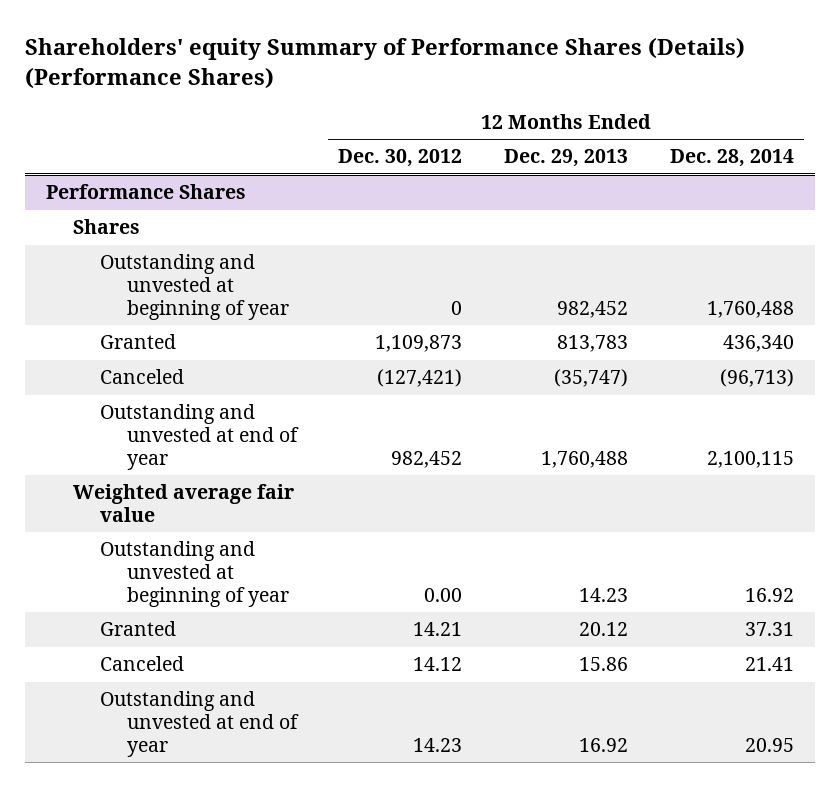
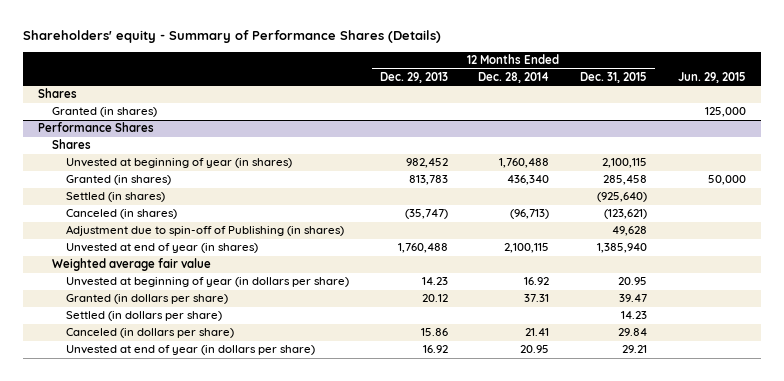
- Shareholders' equity Summary of Performance Shares (Details) (Performance Shares)
+ Shareholders' equity - Summary of Performance Shares (Details)
- | 12 Months Ended Dec. 30, 2012 | 12 Months Ended Dec. 29, 2013 | 12 Months Ended Dec. 28, 2014
+ | 12 Months Ended Dec. 29, 2013 | 12 Months Ended Dec. 28, 2014 | 12 Months Ended Dec. 31, 2015 | Jun. 29, 2015
+ Shares
+ Granted (in shares) | | | | 125,000
@ Performance Shares
- Outstanding and unvested at beginning of year | 0 | 982,452 | 1,760,488
- Granted | 1,109,873 | 813,783 | 436,340
- Canceled | (127,421) | (35,747) | (96,713)
- Outstanding and unvested at end of year | 982,452 | 1,760,488 | 2,100,115
+ Unvested at beginning of year (in shares) | 982,452 | 1,760,488 | 2,100,115 |
+ Granted (in shares) | 813,783 | 436,340 | 285,458 | 50,000
+ Settled (in shares) | | | (925,640) |
+ Canceled (in shares) | (35,747) | (96,713) | (123,621) |
+ Adjustment due to spin-off of Publishing (in shares) | | | 49,628 |
+ Unvested at end of year (in shares) | 1,760,488 | 2,100,115 | 1,385,940 |
- Outstanding and unvested at beginning of year | 0.00 | 14.23 | 16.92
- Granted | 14.21 | 20.12 | 37.31
- Canceled | 14.12 | 15.86 | 21.41
- Outstanding and unvested at end of year | 14.23 | 16.92 | 20.95
+ Unvested at beginning of year (in dollars per share) | 14.23 | 16.92 | 20.95 |
+ Granted (in dollars per share) | 20.12 | 37.31 | 39.47 |
+ Settled (in dollars per share) | | | 14.23 |
+ Canceled (in dollars per share) | 15.86 | 21.41 | 29.84 |
+ Unvested at end of year (in dollars per share) | 16.92 | 20.95 | 29.21 |

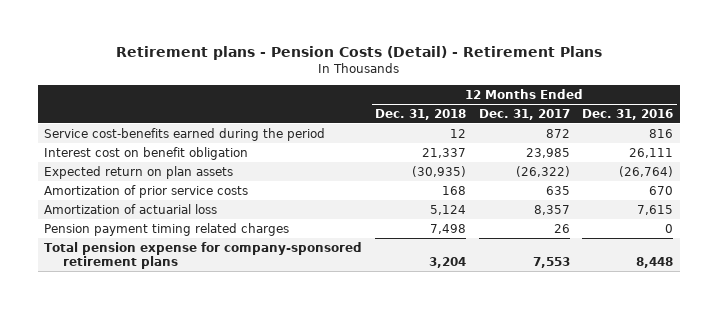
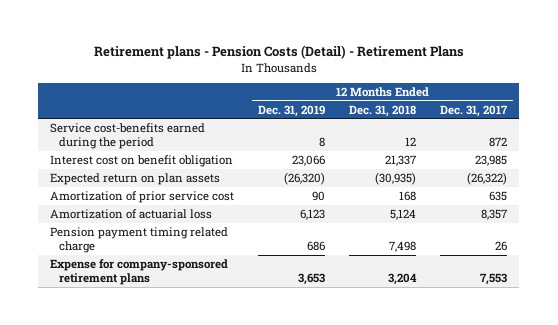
- | 12 Months Ended Dec. 31, 2018 | 12 Months Ended Dec. 31, 2017 | 12 Months Ended Dec. 31, 2016
+ | 12 Months Ended Dec. 31, 2019 | 12 Months Ended Dec. 31, 2018 | 12 Months Ended Dec. 31, 2017
- Amortization of prior service costs | 168 | 635 | 670
+ Amortization of prior service cost | 90 | 168 | 635
- Pension payment timing related charges | 7,498 | 26 | 0
- Total pension expense for company-sponsored retirement plans | 3,204 | 7,553 | 8,448
+ Pension payment timing related charge | 686 | 7,498 | 26
+ Expense for company-sponsored retirement plans | 3,653 | 3,204 | 7,553

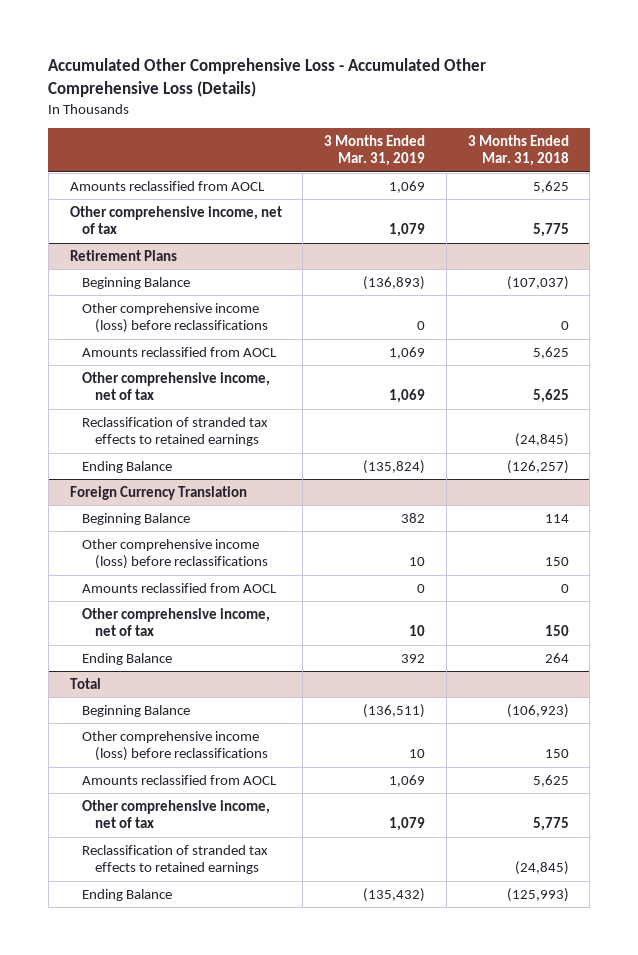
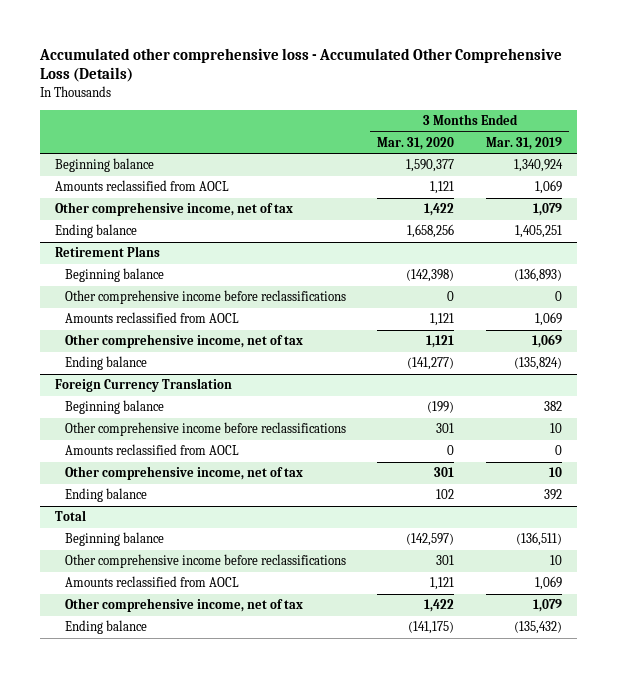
- Accumulated Other Comprehensive Loss - Accumulated Other Comprehensive Loss (Details)
+ Accumulated other comprehensive loss - Accumulated Other Comprehensive Loss (Details)
- | 3 Months Ended Mar. 31, 2019 | 3 Months Ended Mar. 31, 2018
+ | 3 Months Ended Mar. 31, 2020 | 3 Months Ended Mar. 31, 2019
+ Beginning balance | 1,590,377 | 1,340,924
+ Ending balance | 1,658,256 | 1,405,251
@ Retirement Plans
- Beginning Balance | (136,893) | (107,037)
- Other comprehensive income (loss) before reclassifications | 0 | 0
+ Beginning balance | (142,398) | (136,893)
+ Other comprehensive income before reclassifications | 0 | 0
- Reclassification of stranded tax effects to retained earnings | | (24,845)
- Ending Balance | (135,824) | (126,257)
+ Ending balance | (141,277) | (135,824)
@ Foreign Currency Translation
- Beginning Balance | 382 | 114
- Other comprehensive income (loss) before reclassifications | 10 | 150
+ Beginning balance | (199) | 382
+ Other comprehensive income before reclassifications | 301 | 10
- Ending Balance | 392 | 264
+ Ending balance | 102 | 392
@ Total
- Beginning Balance | (136,511) | (106,923)
- Other comprehensive income (loss) before reclassifications | 10 | 150
+ Beginning balance | (142,597) | (136,511)
+ Other comprehensive income before reclassifications | 301 | 10
- Reclassification of stranded tax effects to retained earnings | | (24,845)
- Ending Balance | (135,432) | (125,993)
+ Ending balance | (141,175) | (135,432)

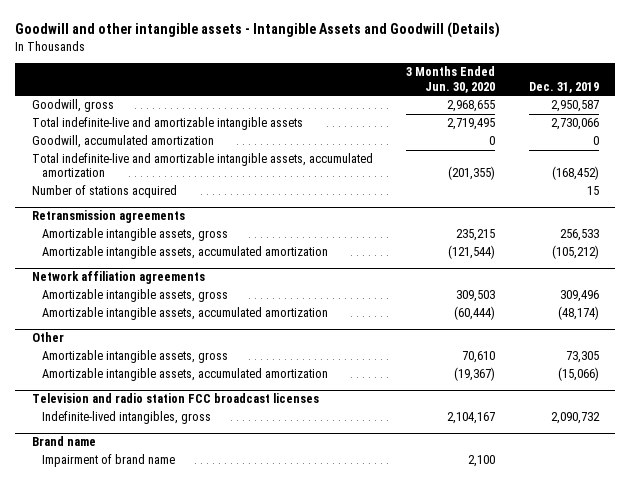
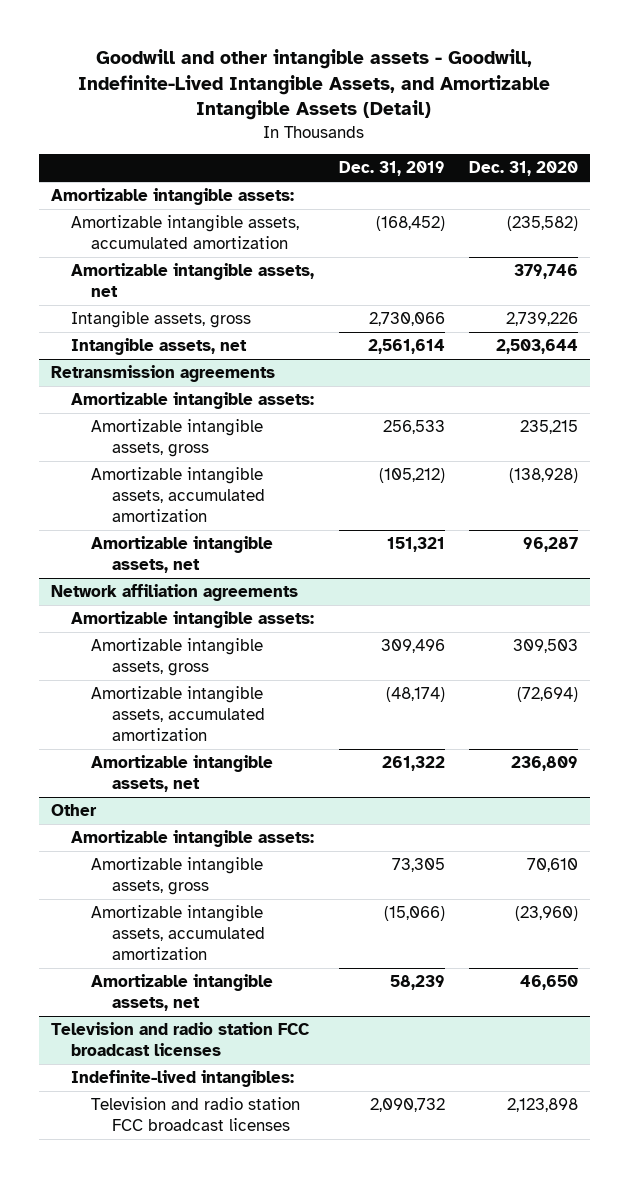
- Goodwill and other intangible assets - Intangible Assets and Goodwill (Details)
+ Goodwill and other intangible assets - Goodwill, Indefinite-Lived Intangible Assets, and Amortizable Intangible Assets (Detail)
- | 3 Months Ended Jun. 30, 2020 | Dec. 31, 2019
+ | Dec. 31, 2019 | Dec. 31, 2020
- Goodwill, gross | 2,968,655 | 2,950,587
- Total indefinite-live and amortizable intangible assets | 2,719,495 | 2,730,066
- Goodwill, accumulated amortization | 0 | 0
- Total indefinite-live and amortizable intangible assets, accumulated amortization | (201,355) | (168,452)
- Number of stations acquired | | 15
+ Amortizable intangible assets:
+ Amortizable intangible assets, accumulated amortization | (168,452) | (235,582)
+ Amortizable intangible assets, net | | 379,746
+ Intangible assets, gross | 2,730,066 | 2,739,226
+ Intangible assets, net | 2,561,614 | 2,503,644
@ Retransmission agreements
+ Amortizable intangible assets:
+ Amortizable intangible assets, net | 151,321 | 96,287
@ Network affiliation agreements
+ Amortizable intangible assets:
+ Amortizable intangible assets, net | 261,322 | 236,809
@ Other
+ Amortizable intangible assets:
+ Amortizable intangible assets, net | 58,239 | 46,650
@ Television and radio station FCC broadcast licenses
- Indefinite-lived intangibles, gross | 2,104,167 | 2,090,732
- Brand name
- Impairment of brand name | 2,100 |
@ Television and radio station FCC broadcast licenses
+ Indefinite-lived intangibles:
+ Television and radio station FCC broadcast licenses | 2,090,732 | 2,123,898

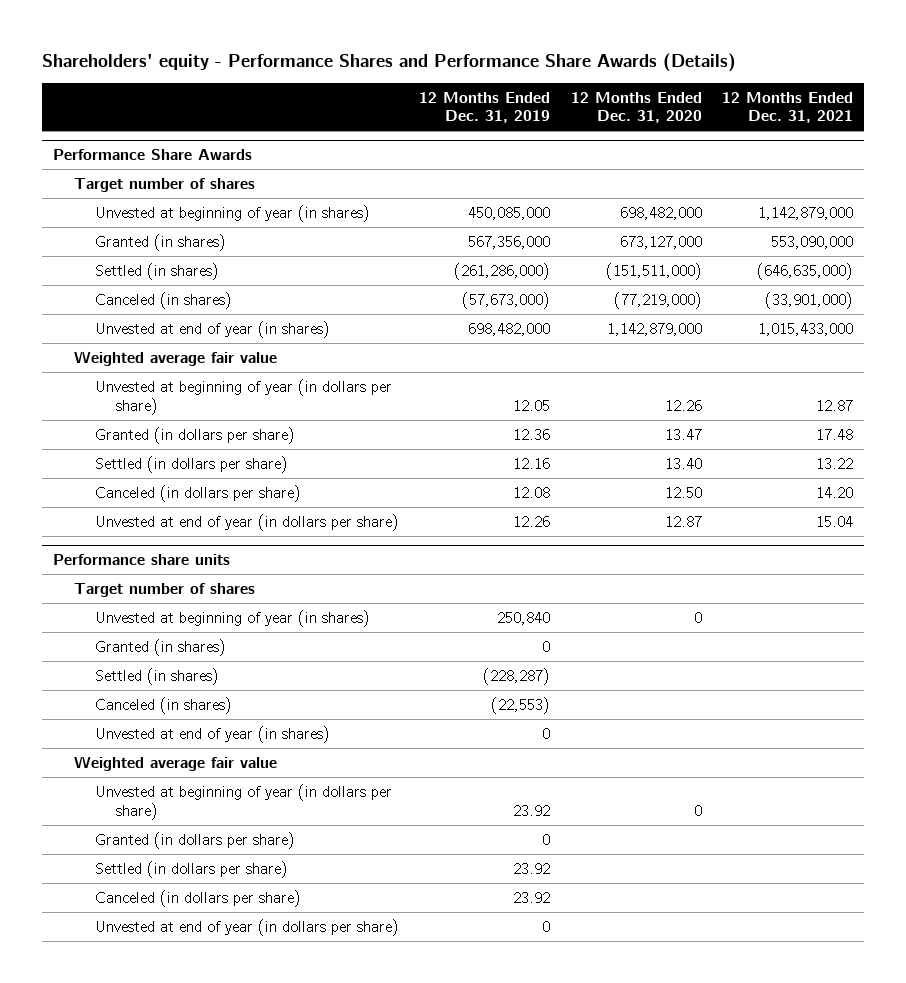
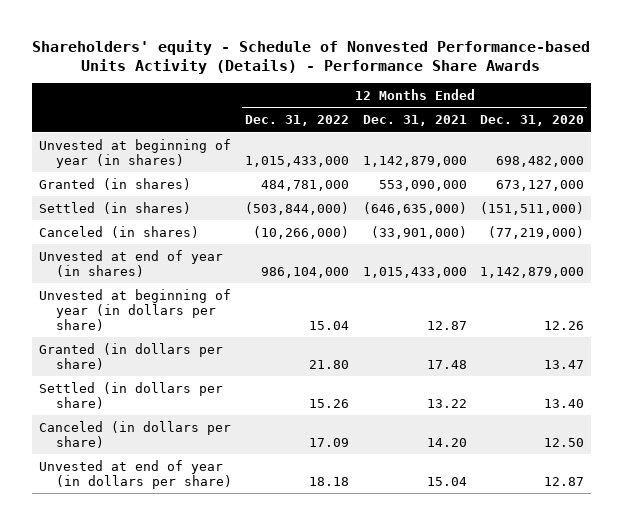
- Shareholders' equity - Performance Shares and Performance Share Awards (Details)
+ Shareholders' equity - Schedule of Nonvested Performance-based Units Activity (Details) - Performance Share Awards
- | 12 Months Ended Dec. 31, 2019 | 12 Months Ended Dec. 31, 2020 | 12 Months Ended Dec. 31, 2021
+ | 12 Months Ended Dec. 31, 2022 | 12 Months Ended Dec. 31, 2021 | 12 Months Ended Dec. 31, 2020
- Performance Share Awards
- Target number of shares
- Weighted average fair value
- Performance share units
- Target number of shares
- Unvested at beginning of year (in shares) | 250,840 | 0 |
- Granted (in shares) | 0 | |
- Settled (in shares) | (228,287) | |
- Canceled (in shares) | (22,553) | |
- Unvested at end of year (in shares) | 0 | |
- Weighted average fair value
- Unvested at beginning of year (in dollars per share) | 23.92 | 0 |
- Granted (in dollars per share) | 0 | |
- Settled (in dollars per share) | 23.92 | |
- Canceled (in dollars per share) | 23.92 | |
- Unvested at end of year (in dollars per share) | 0 | |

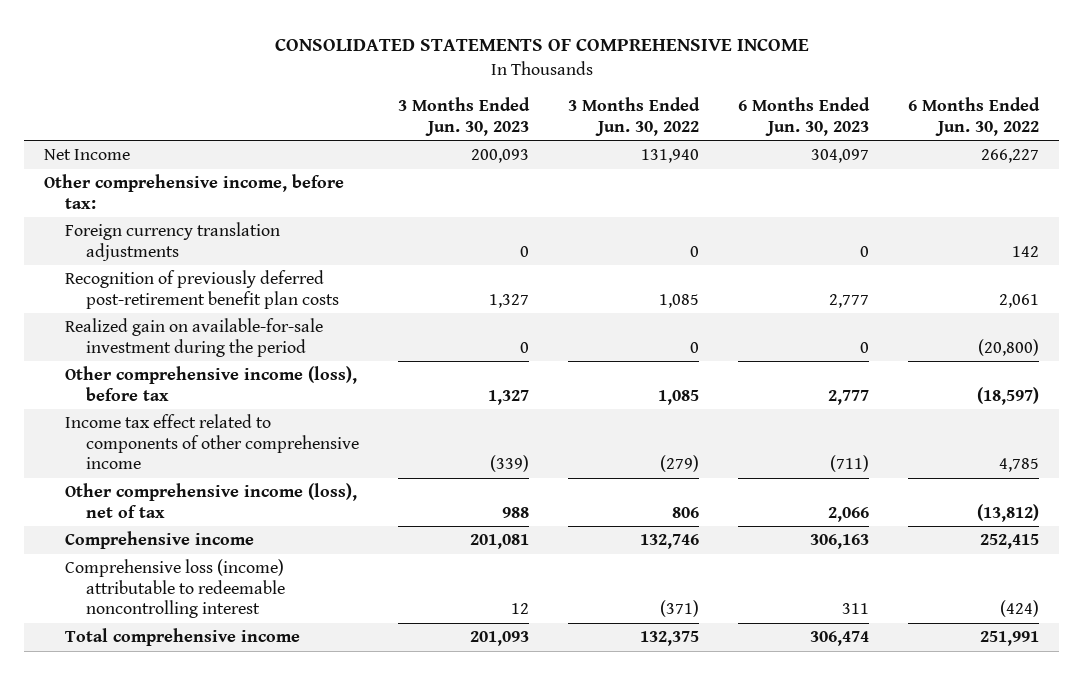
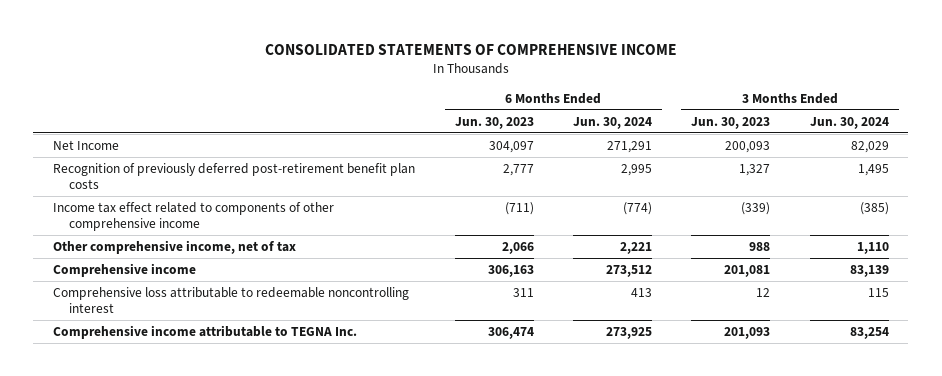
- | 3 Months Ended Jun. 30, 2023 | 3 Months Ended Jun. 30, 2022 | 6 Months Ended Jun. 30, 2023 | 6 Months Ended Jun. 30, 2022
+ | 6 Months Ended Jun. 30, 2023 | 6 Months Ended Jun. 30, 2024 | 3 Months Ended Jun. 30, 2023 | 3 Months Ended Jun. 30, 2024
- Other comprehensive income, before tax:
- Foreign currency translation adjustments | 0 | 0 | 0 | 142
- Realized gain on available-for-sale investment during the period | 0 | 0 | 0 | (20,800)
- Other comprehensive income (loss), before tax | 1,327 | 1,085 | 2,777 | (18,597)
- Other comprehensive income (loss), net of tax | 988 | 806 | 2,066 | (13,812)
+ Other comprehensive income, net of tax | 2,066 | 2,221 | 988 | 1,110
- Comprehensive loss (income) attributable to redeemable noncontrolling interest | 12 | (371) | 311 | (424)
- Total comprehensive income | 201,093 | 132,375 | 306,474 | 251,991
+ Comprehensive loss attributable to redeemable noncontrolling interest | 311 | 413 | 12 | 115
+ Comprehensive income attributable to TEGNA Inc. | 306,474 | 273,925 | 201,093 | 83,254

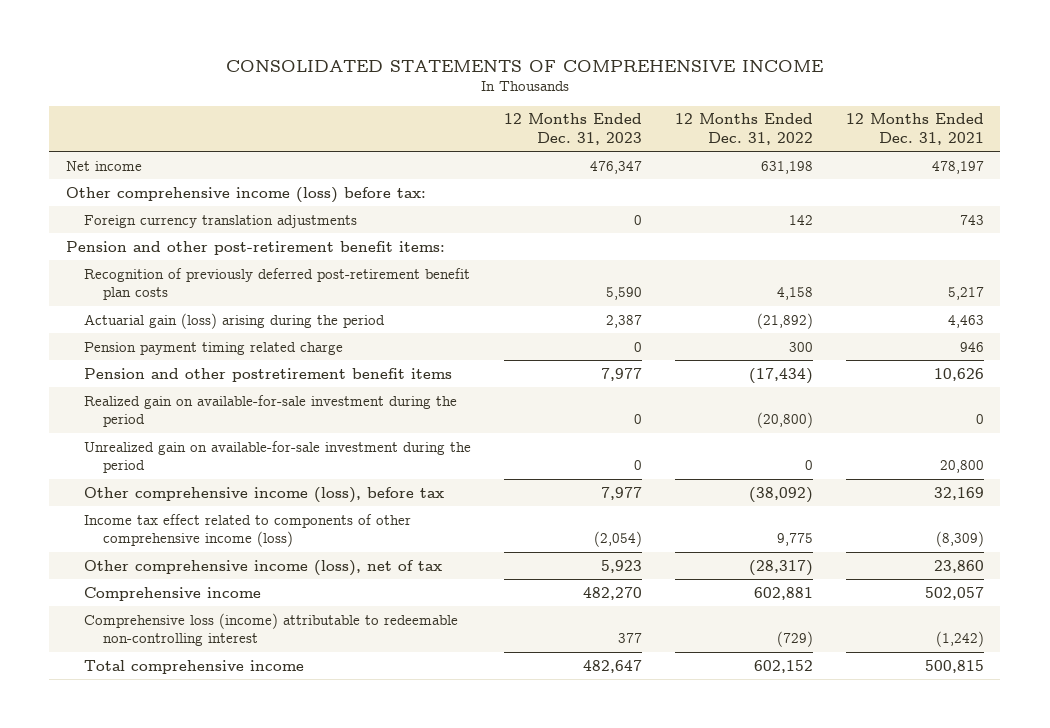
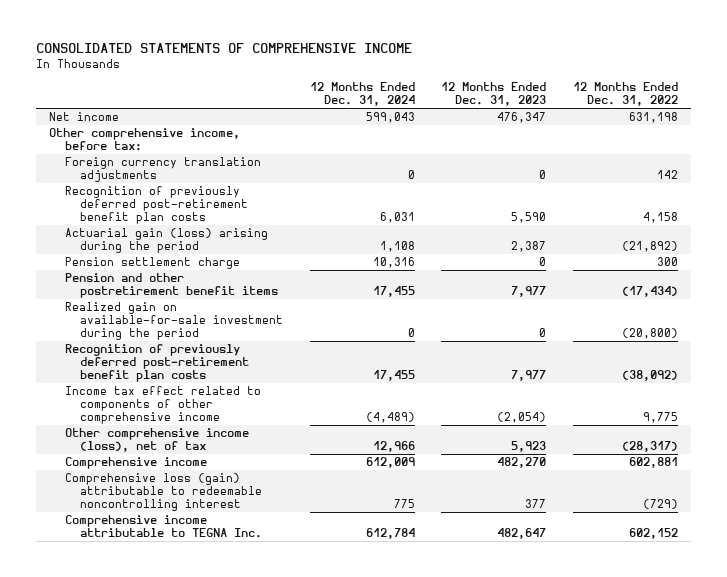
- | 12 Months Ended Dec. 31, 2023 | 12 Months Ended Dec. 31, 2022 | 12 Months Ended Dec. 31, 2021
+ | 12 Months Ended Dec. 31, 2024 | 12 Months Ended Dec. 31, 2023 | 12 Months Ended Dec. 31, 2022
- Other comprehensive income (loss) before tax:
+ Other comprehensive income, before tax:
- Pension and other post-retirement benefit items:
- Pension payment timing related charge | 0 | 300 | 946
+ Pension settlement charge | 10,316 | 0 | 300
- Unrealized gain on available-for-sale investment during the period | 0 | 0 | 20,800
- Other comprehensive income (loss), before tax | 7,977 | (38,092) | 32,169
- Income tax effect related to components of other comprehensive income (loss) | (2,054) | 9,775 | (8,309)
+ Recognition of previously deferred post-retirement benefit plan costs | 17,455 | 7,977 | (38,092)
+ Income tax effect related to components of other comprehensive income | (4,489) | (2,054) | 9,775
- Comprehensive loss (income) attributable to redeemable non-controlling interest | 377 | (729) | (1,242)
- Total comprehensive income | 482,647 | 602,152 | 500,815
+ Comprehensive loss (gain) attributable to redeemable noncontrolling interest | 775 | 377 | (729)
+ Comprehensive income attributable to TEGNA Inc. | 612,784 | 482,647 | 602,152

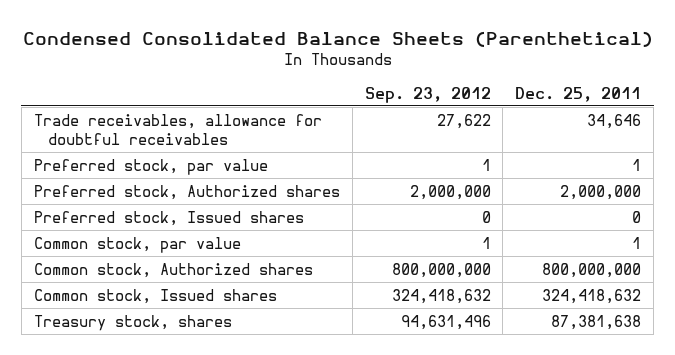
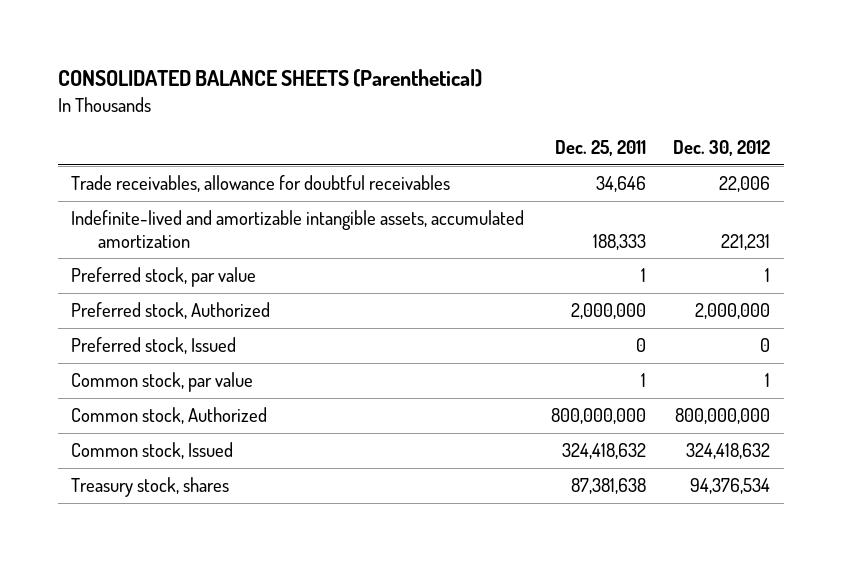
- Condensed Consolidated Balance Sheets (Parenthetical)
+ CONSOLIDATED BALANCE SHEETS (Parenthetical)
- | Sep. 23, 2012 | Dec. 25, 2011
+ | Dec. 25, 2011 | Dec. 30, 2012
+ Indefinite-lived and amortizable intangible assets, accumulated amortization | 188,333 | 221,231
- Preferred stock, Authorized shares | 2,000,000 | 2,000,000
- Preferred stock, Issued shares | 0 | 0
+ Preferred stock, Authorized | 2,000,000 | 2,000,000
+ Preferred stock, Issued | 0 | 0
- Common stock, Authorized shares | 800,000,000 | 800,000,000
- Common stock, Issued shares | 324,418,632 | 324,418,632
+ Common stock, Authorized | 800,000,000 | 800,000,000
+ Common stock, Issued | 324,418,632 | 324,418,632

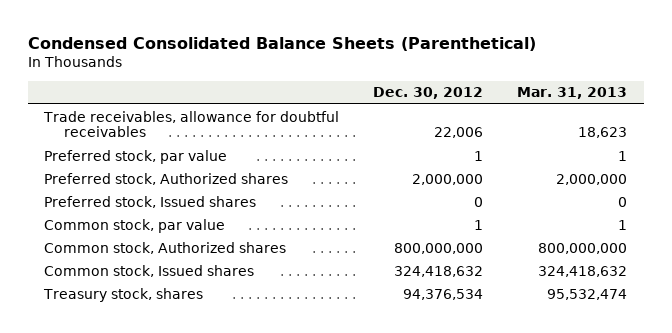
- CONSOLIDATED BALANCE SHEETS (Parenthetical)
+ Condensed Consolidated Balance Sheets (Parenthetical)
- | Dec. 25, 2011 | Dec. 30, 2012
+ | Dec. 30, 2012 | Mar. 31, 2013
- Indefinite-lived and amortizable intangible assets, accumulated amortization | 188,333 | 221,231
- Preferred stock, Authorized | 2,000,000 | 2,000,000
- Preferred stock, Issued | 0 | 0
+ Preferred stock, Authorized shares | 2,000,000 | 2,000,000
+ Preferred stock, Issued shares | 0 | 0
- Common stock, Authorized | 800,000,000 | 800,000,000
- Common stock, Issued | 324,418,632 | 324,418,632
+ Common stock, Authorized shares | 800,000,000 | 800,000,000
+ Common stock, Issued shares | 324,418,632 | 324,418,632

